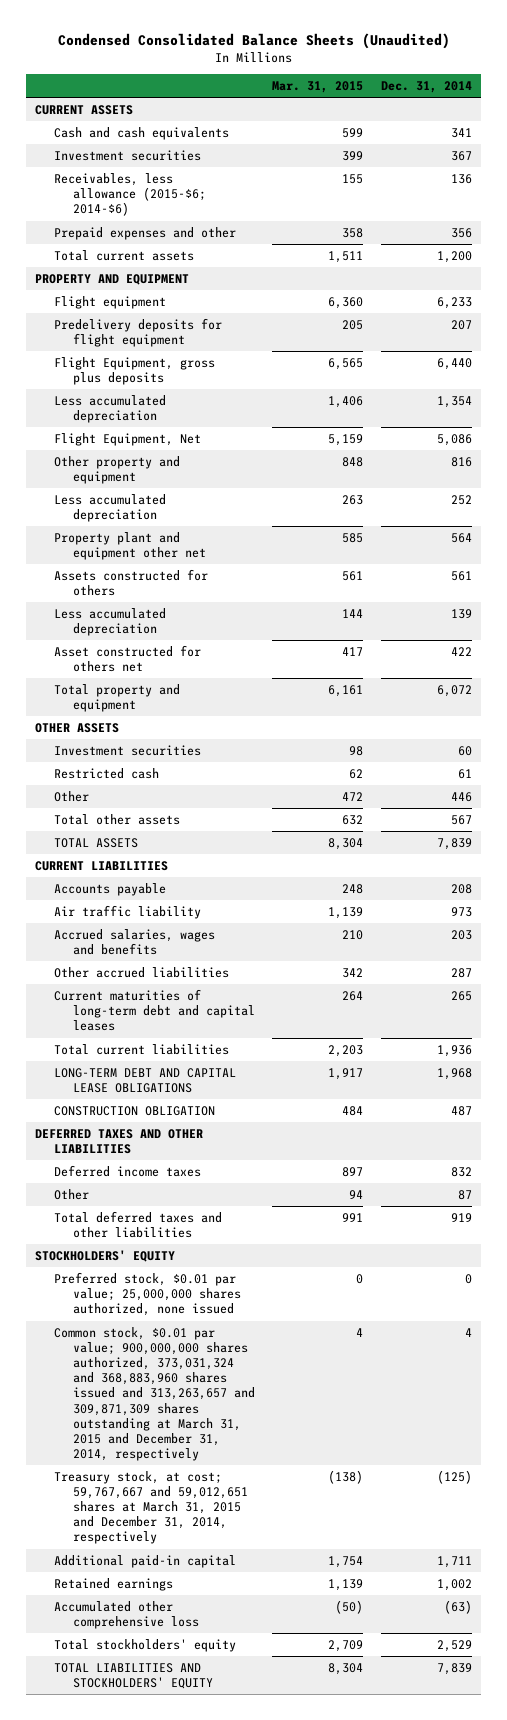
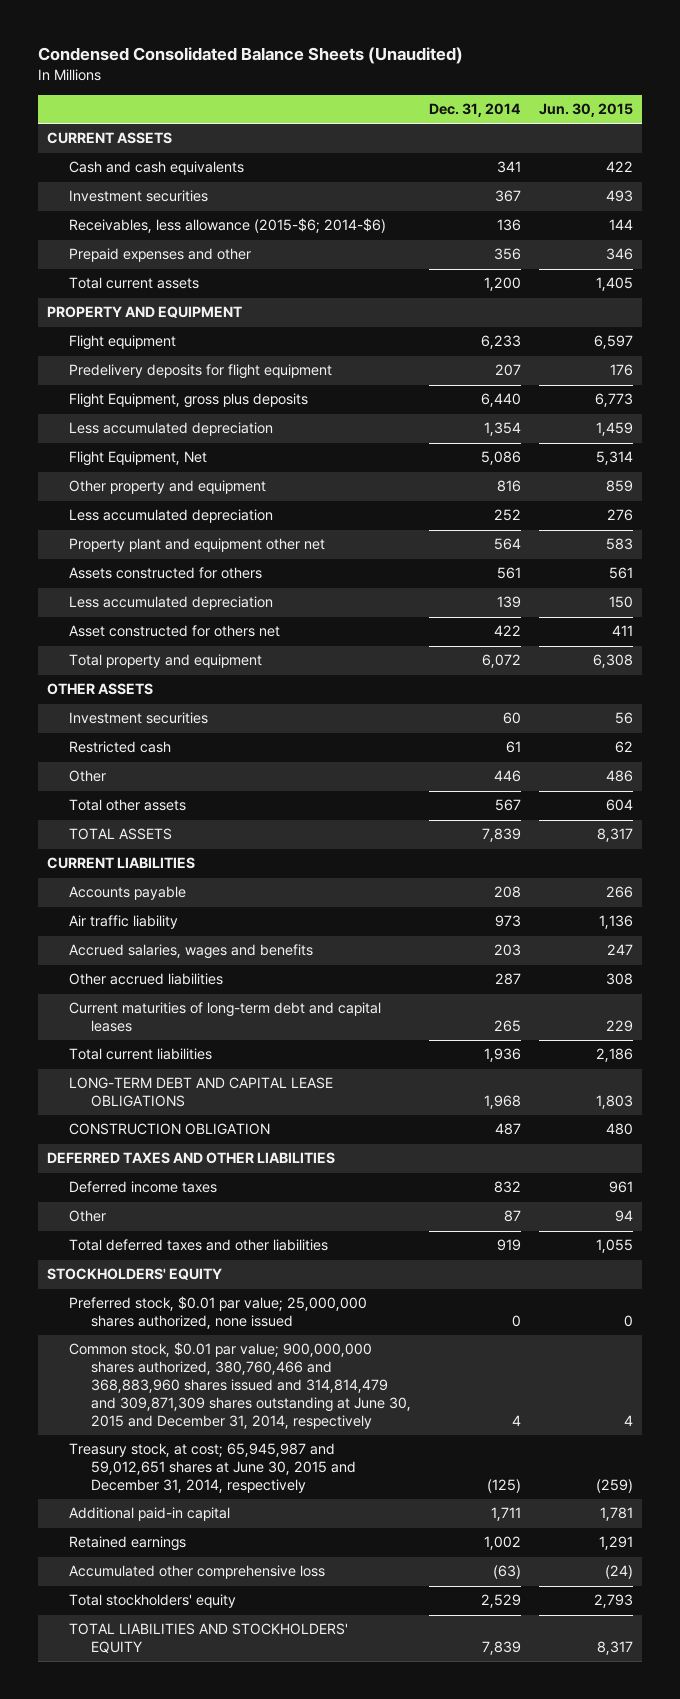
- | Mar. 31, 2015 | Dec. 31, 2014
+ | Dec. 31, 2014 | Jun. 30, 2015
- Common stock, $0.01 par value; 900,000,000 shares authorized, 373,031,324 and 368,883,960 shares issued and 313,263,657 and 309,871,309 shares outstanding at March 31, 2015 and December 31, 2014, respectively | 4 | 4
- Treasury stock, at cost; 59,767,667 and 59,012,651 shares at March 31, 2015 and December 31, 2014, respectively | (138) | (125)
+ Common stock, $0.01 par value; 900,000,000 shares authorized, 380,760,466 and 368,883,960 shares issued and 314,814,479 and 309,871,309 shares outstanding at June 30, 2015 and December 31, 2014, respectively | 4 | 4
+ Treasury stock, at cost; 65,945,987 and 59,012,651 shares at June 30, 2015 and December 31, 2014, respectively | (125) | (259)

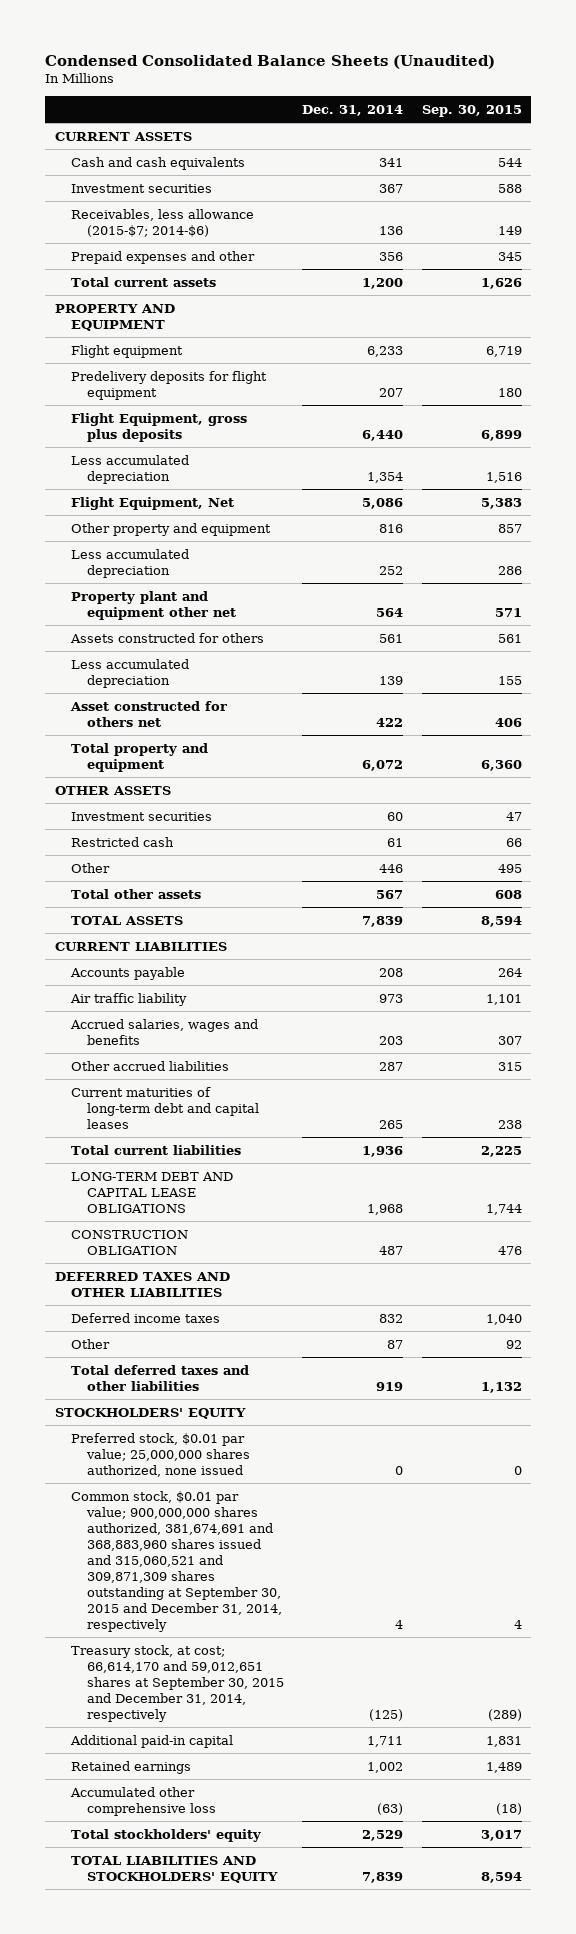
- | Dec. 31, 2014 | Jun. 30, 2015
+ | Dec. 31, 2014 | Sep. 30, 2015
- Receivables, less allowance (2015-$6; 2014-$6) | 136 | 144
+ Receivables, less allowance (2015-$7; 2014-$6) | 136 | 149
- Common stock, $0.01 par value; 900,000,000 shares authorized, 380,760,466 and 368,883,960 shares issued and 314,814,479 and 309,871,309 shares outstanding at June 30, 2015 and December 31, 2014, respectively | 4 | 4
- Treasury stock, at cost; 65,945,987 and 59,012,651 shares at June 30, 2015 and December 31, 2014, respectively | (125) | (259)
+ Common stock, $0.01 par value; 900,000,000 shares authorized, 381,674,691 and 368,883,960 shares issued and 315,060,521 and 309,871,309 shares outstanding at September 30, 2015 and December 31, 2014, respectively | 4 | 4
+ Treasury stock, at cost; 66,614,170 and 59,012,651 shares at September 30, 2015 and December 31, 2014, respectively | (125) | (289)

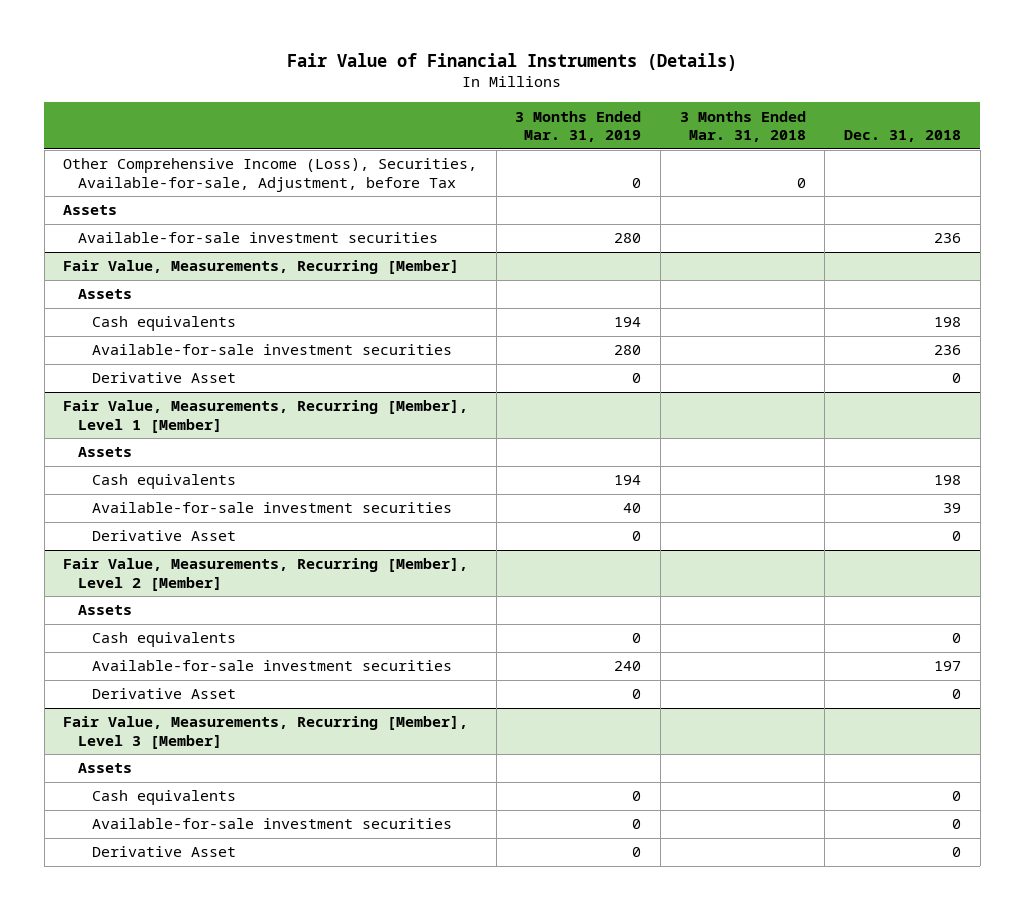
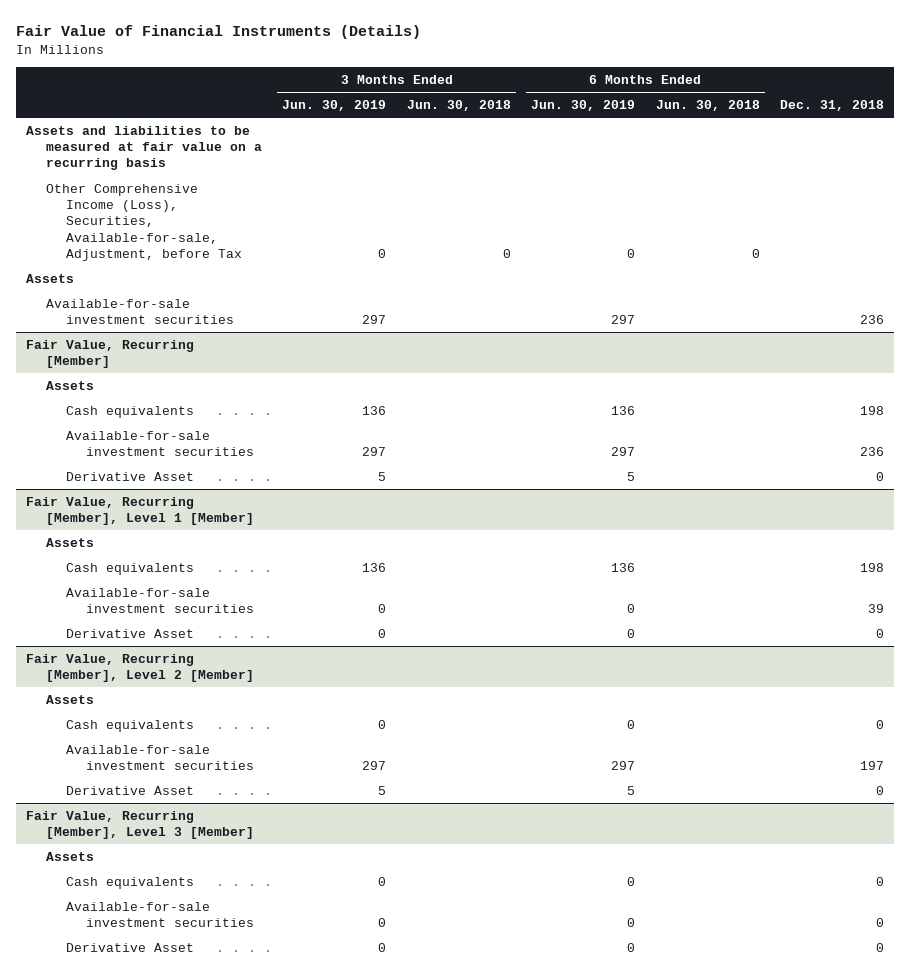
- | 3 Months Ended Mar. 31, 2019 | 3 Months Ended Mar. 31, 2018 | Dec. 31, 2018
+ | 3 Months Ended Jun. 30, 2019 | 3 Months Ended Jun. 30, 2018 | 6 Months Ended Jun. 30, 2019 | 6 Months Ended Jun. 30, 2018 | Dec. 31, 2018
+ Assets and liabilities to be measured at fair value on a recurring basis
- Fair Value, Measurements, Recurring [Member]
+ Fair Value, Recurring [Member]
- Fair Value, Measurements, Recurring [Member], Level 1 [Member]
+ Fair Value, Recurring [Member], Level 1 [Member]
- Fair Value, Measurements, Recurring [Member], Level 2 [Member]
+ Fair Value, Recurring [Member], Level 2 [Member]
- Fair Value, Measurements, Recurring [Member], Level 3 [Member]
+ Fair Value, Recurring [Member], Level 3 [Member]

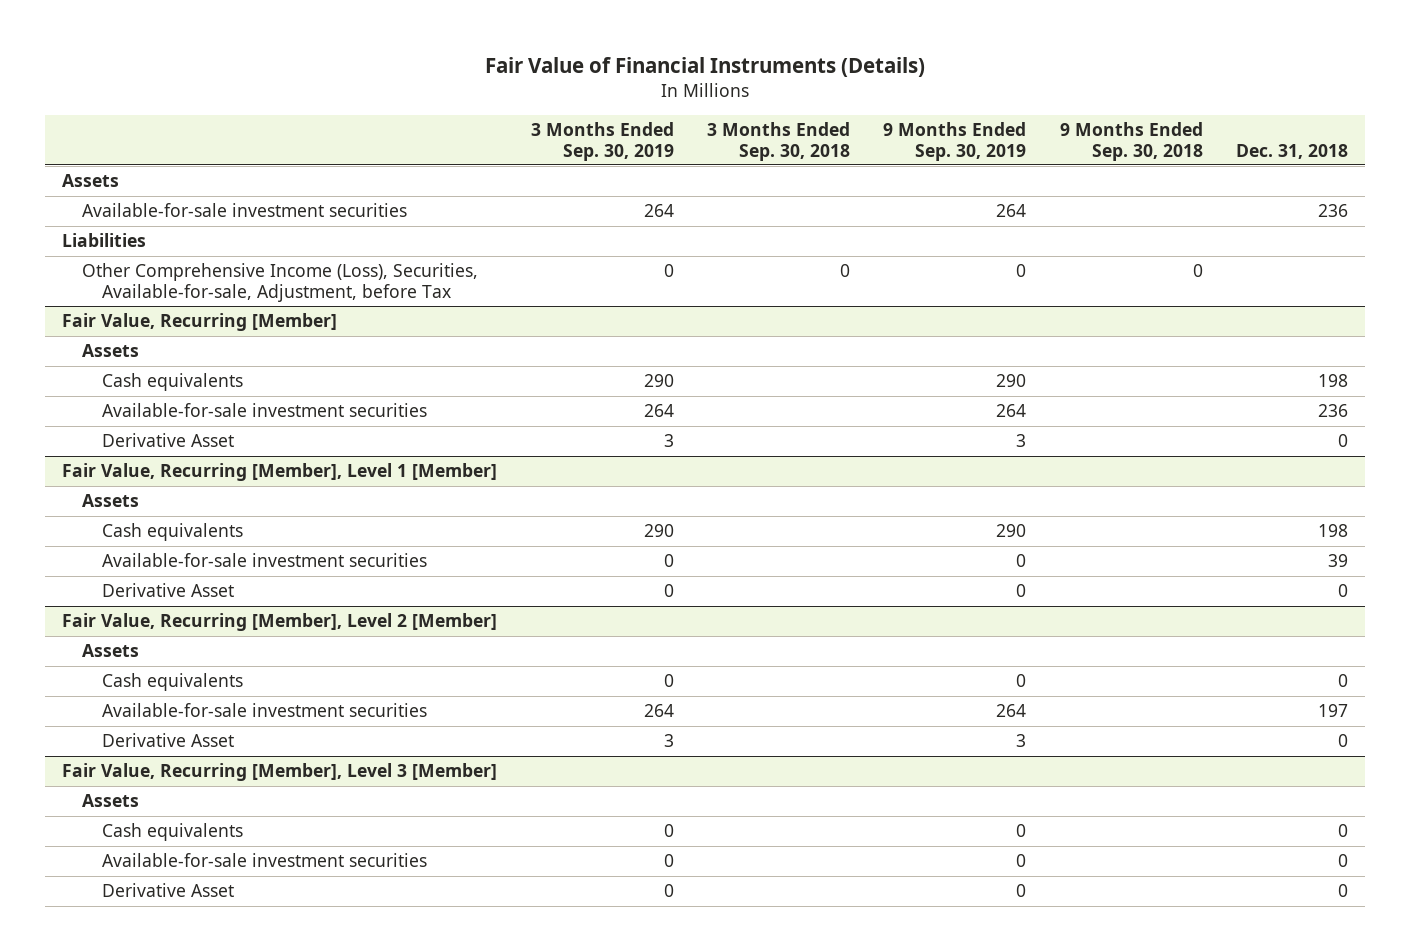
- | 3 Months Ended Jun. 30, 2019 | 3 Months Ended Jun. 30, 2018 | 6 Months Ended Jun. 30, 2019 | 6 Months Ended Jun. 30, 2018 | Dec. 31, 2018
+ | 3 Months Ended Sep. 30, 2019 | 3 Months Ended Sep. 30, 2018 | 9 Months Ended Sep. 30, 2019 | 9 Months Ended Sep. 30, 2018 | Dec. 31, 2018
- Assets and liabilities to be measured at fair value on a recurring basis
+ Liabilities
moved down: Other Comprehensive Income (Loss), Securities, Available-for-sale, Adjustment, before Tax | 0 | 0 | 0 | 0 |

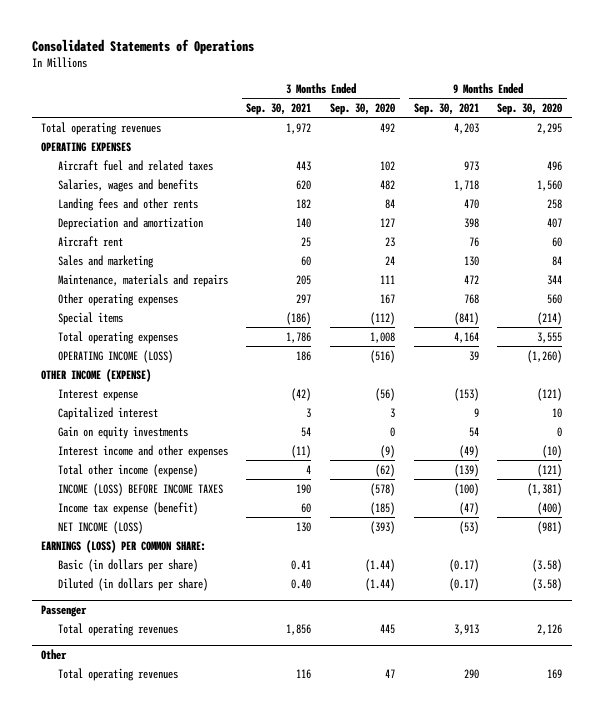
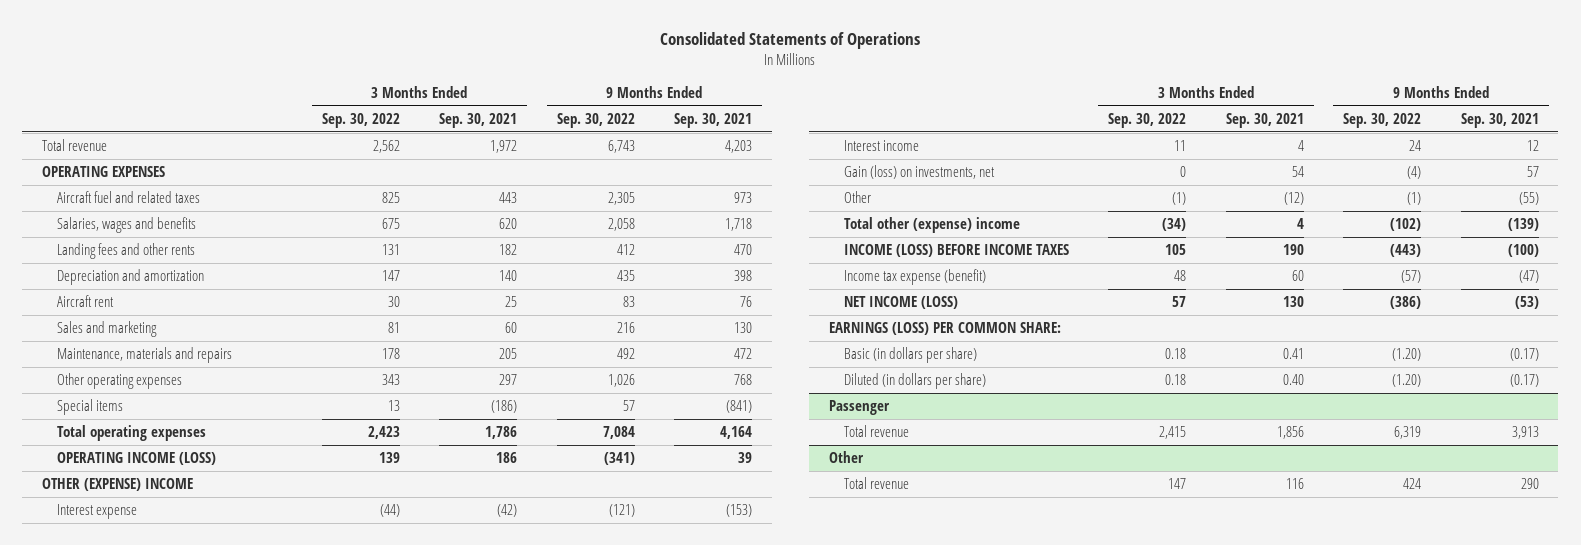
- | 3 Months Ended Sep. 30, 2021 | 3 Months Ended Sep. 30, 2020 | 9 Months Ended Sep. 30, 2021 | 9 Months Ended Sep. 30, 2020
+ | 3 Months Ended Sep. 30, 2022 | 3 Months Ended Sep. 30, 2021 | 9 Months Ended Sep. 30, 2022 | 9 Months Ended Sep. 30, 2021
- Total operating revenues | 1,972 | 492 | 4,203 | 2,295
+ Total revenue | 2,562 | 1,972 | 6,743 | 4,203
- OTHER INCOME (EXPENSE)
+ OTHER (EXPENSE) INCOME
- Capitalized interest | 3 | 3 | 9 | 10
- Gain on equity investments | 54 | 0 | 54 | 0
- Interest income and other expenses | (11) | (9) | (49) | (10)
- Total other income (expense) | 4 | (62) | (139) | (121)
+ Interest income | 11 | 4 | 24 | 12
+ Gain (loss) on investments, net | 0 | 54 | (4) | 57
+ Other | (1) | (12) | (1) | (55)
+ Total other (expense) income | (34) | 4 | (102) | (139)
@ Passenger
- Total operating revenues | 1,856 | 445 | 3,913 | 2,126
+ Total revenue | 2,415 | 1,856 | 6,319 | 3,913
@ Other
- Total operating revenues | 116 | 47 | 290 | 169
+ Total revenue | 147 | 116 | 424 | 290

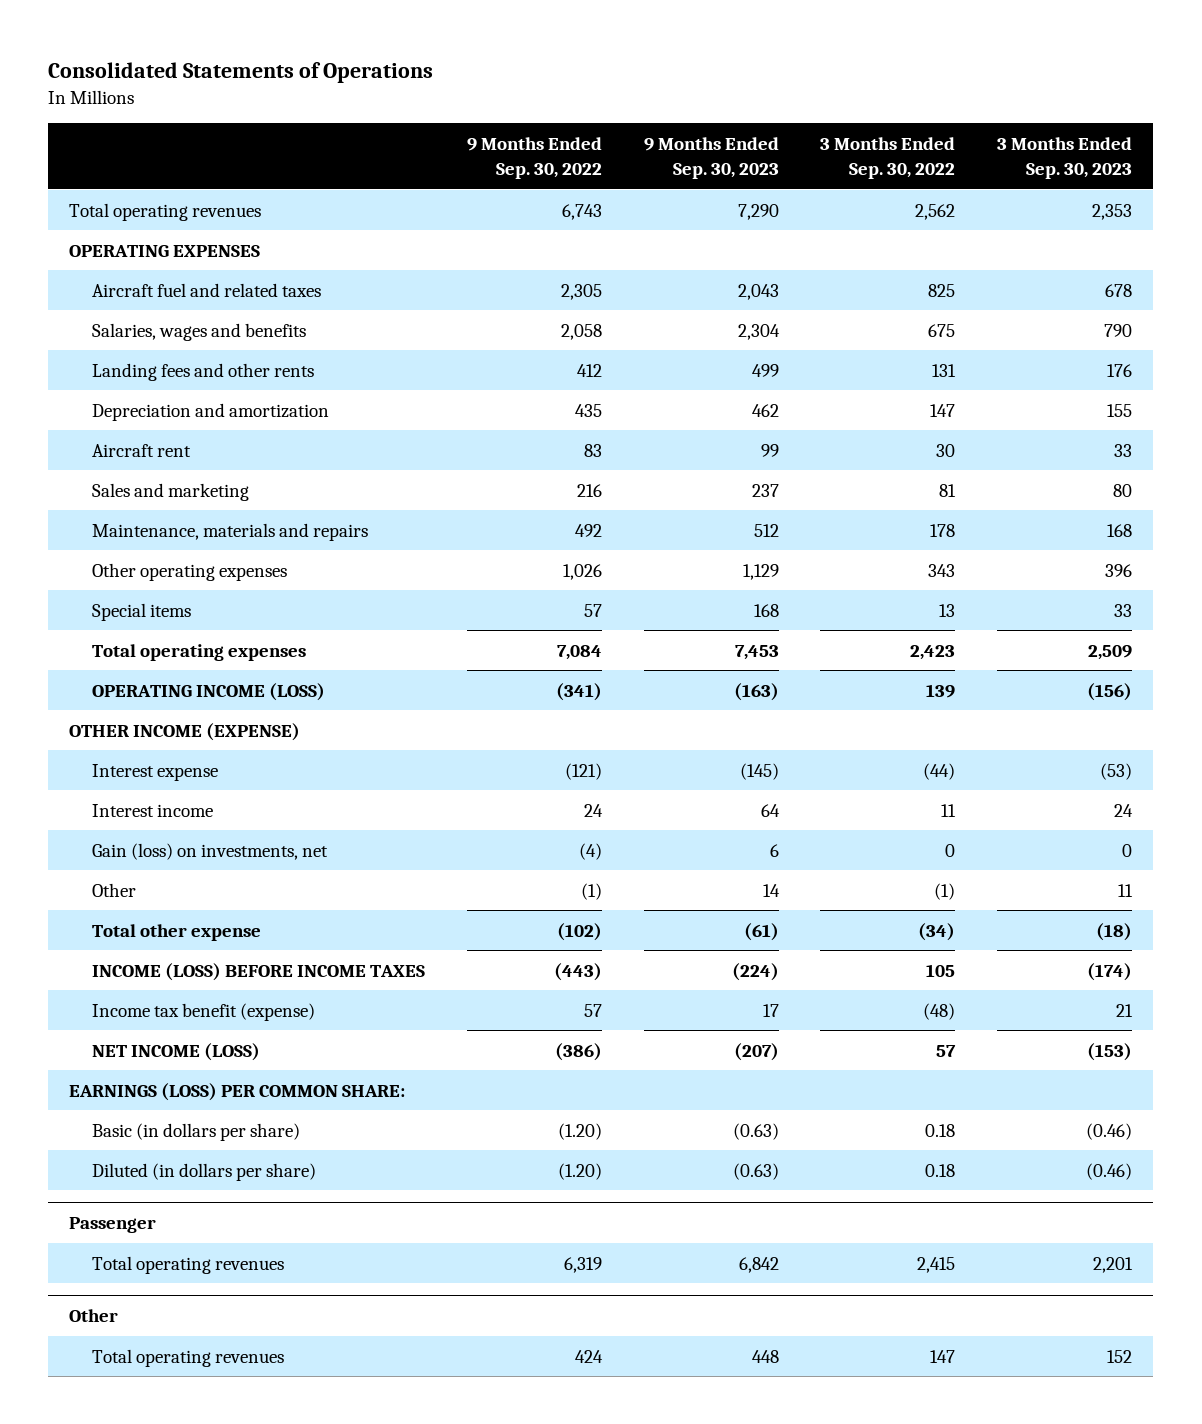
- | 3 Months Ended Sep. 30, 2022 | 3 Months Ended Sep. 30, 2021 | 9 Months Ended Sep. 30, 2022 | 9 Months Ended Sep. 30, 2021
+ | 9 Months Ended Sep. 30, 2022 | 9 Months Ended Sep. 30, 2023 | 3 Months Ended Sep. 30, 2022 | 3 Months Ended Sep. 30, 2023
- Total revenue | 2,562 | 1,972 | 6,743 | 4,203
+ Total operating revenues | 6,743 | 7,290 | 2,562 | 2,353
- OTHER (EXPENSE) INCOME
+ OTHER INCOME (EXPENSE)
- Total other (expense) income | (34) | 4 | (102) | (139)
+ Total other expense | (102) | (61) | (34) | (18)
- Income tax expense (benefit) | 48 | 60 | (57) | (47)
+ Income tax benefit (expense) | 57 | 17 | (48) | 21
@ Passenger
- Total revenue | 2,415 | 1,856 | 6,319 | 3,913
+ Total operating revenues | 6,319 | 6,842 | 2,415 | 2,201
@ Other
- Total revenue | 147 | 116 | 424 | 290
+ Total operating revenues | 424 | 448 | 147 | 152

